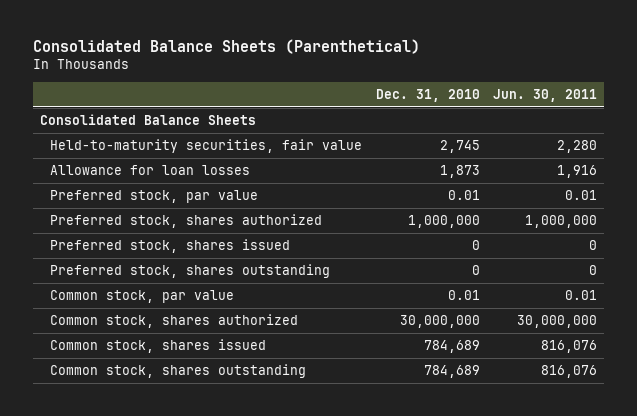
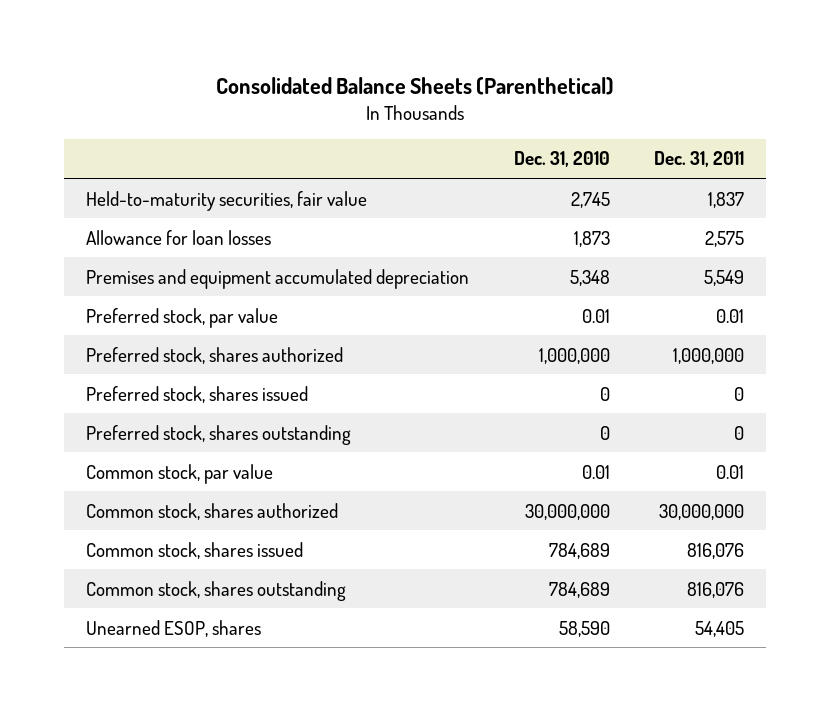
- | Dec. 31, 2010 | Jun. 30, 2011
+ | Dec. 31, 2010 | Dec. 31, 2011
- Consolidated Balance Sheets
+ Premises and equipment accumulated depreciation | 5,348 | 5,549
+ Unearned ESOP, shares | 58,590 | 54,405

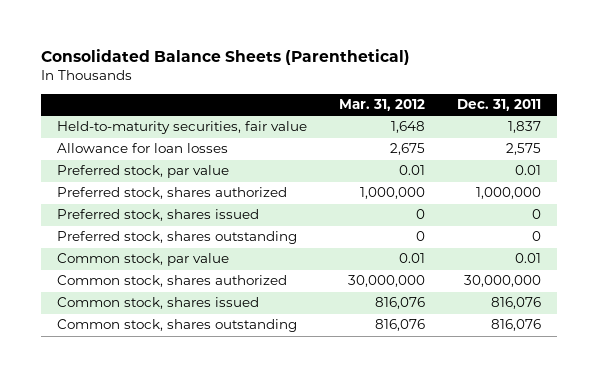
- | Dec. 31, 2010 | Dec. 31, 2011
+ | Mar. 31, 2012 | Dec. 31, 2011
- Premises and equipment accumulated depreciation | 5,348 | 5,549
- Unearned ESOP, shares | 58,590 | 54,405

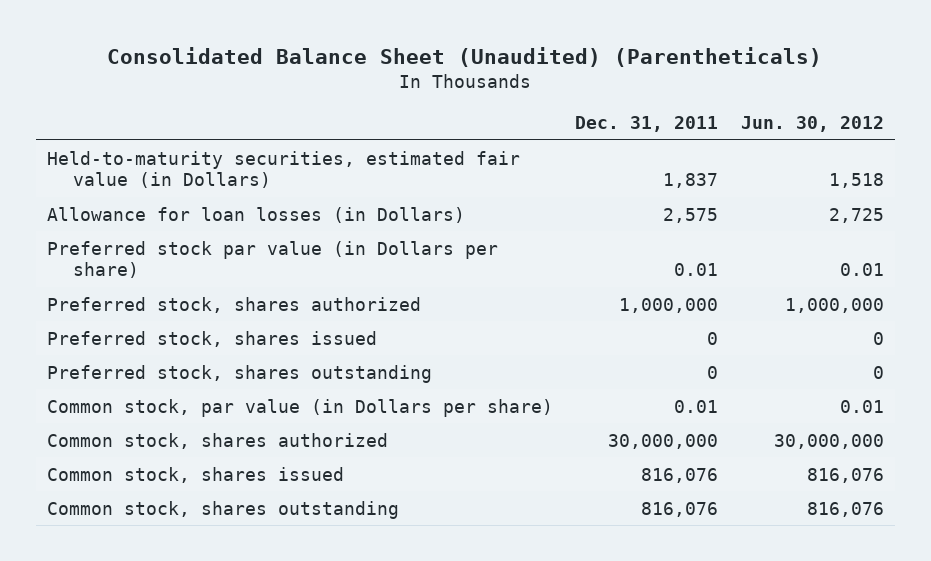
- Consolidated Balance Sheets (Parenthetical)
+ Consolidated Balance Sheet (Unaudited) (Parentheticals)
- | Mar. 31, 2012 | Dec. 31, 2011
+ | Dec. 31, 2011 | Jun. 30, 2012
- Held-to-maturity securities, fair value | 1,648 | 1,837
- Allowance for loan losses | 2,675 | 2,575
- Preferred stock, par value | 0.01 | 0.01
+ Held-to-maturity securities, estimated fair value (in Dollars) | 1,837 | 1,518
+ Allowance for loan losses (in Dollars) | 2,575 | 2,725
+ Preferred stock par value (in Dollars per share) | 0.01 | 0.01
- Common stock, par value | 0.01 | 0.01
+ Common stock, par value (in Dollars per share) | 0.01 | 0.01

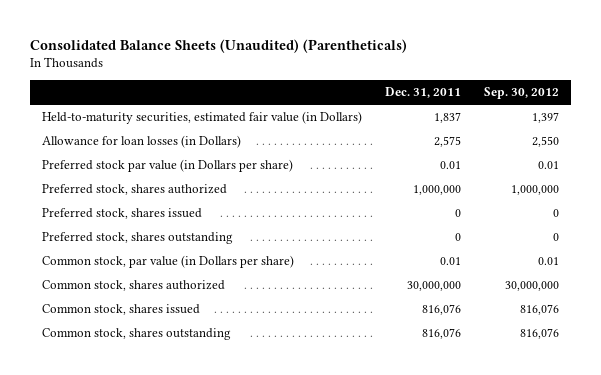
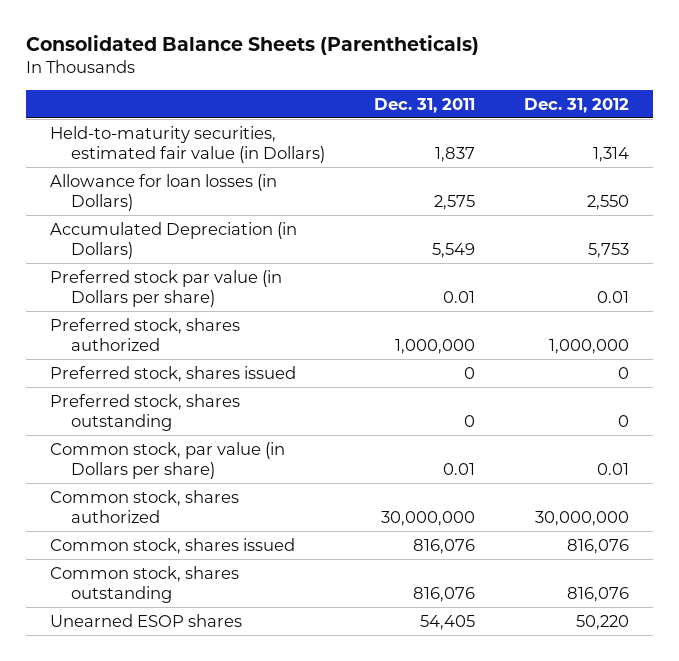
- Consolidated Balance Sheets (Unaudited) (Parentheticals)
+ Consolidated Balance Sheets (Parentheticals)
- | Dec. 31, 2011 | Sep. 30, 2012
+ | Dec. 31, 2011 | Dec. 31, 2012
+ Accumulated Depreciation (in Dollars) | 5,549 | 5,753
+ Unearned ESOP shares | 54,405 | 50,220

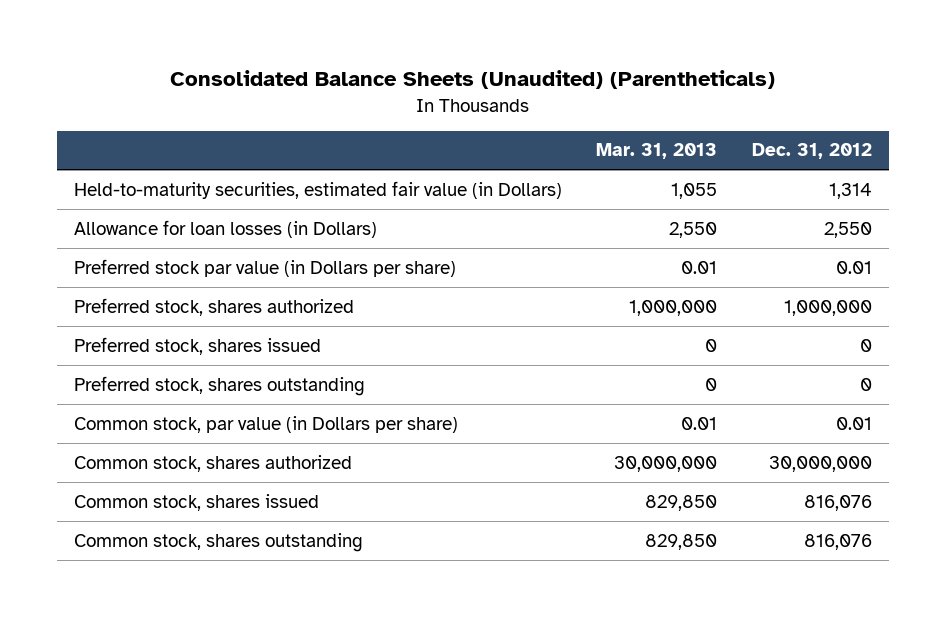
- Consolidated Balance Sheets (Parentheticals)
+ Consolidated Balance Sheets (Unaudited) (Parentheticals)
- | Dec. 31, 2011 | Dec. 31, 2012
+ | Mar. 31, 2013 | Dec. 31, 2012
- Accumulated Depreciation (in Dollars) | 5,549 | 5,753
- Unearned ESOP shares | 54,405 | 50,220

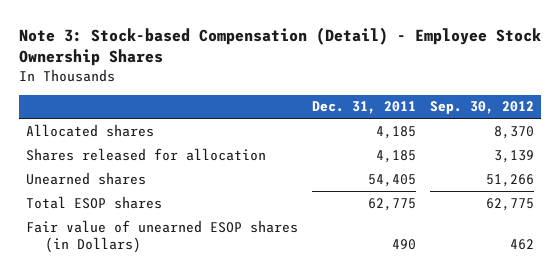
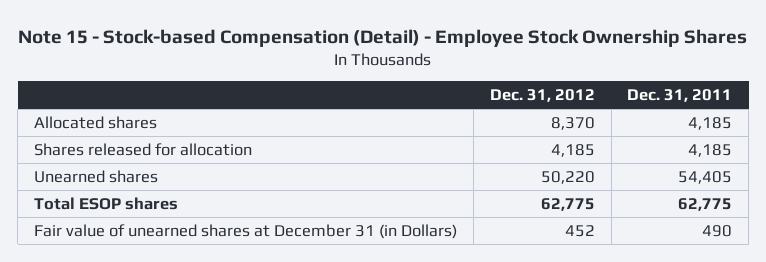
- Note 3: Stock-based Compensation (Detail) - Employee Stock Ownership Shares
+ Note 15 - Stock-based Compensation (Detail) - Employee Stock Ownership Shares
- | Dec. 31, 2011 | Sep. 30, 2012
+ | Dec. 31, 2012 | Dec. 31, 2011
- Fair value of unearned ESOP shares (in Dollars) | 490 | 462
+ Fair value of unearned shares at December 31 (in Dollars) | 452 | 490

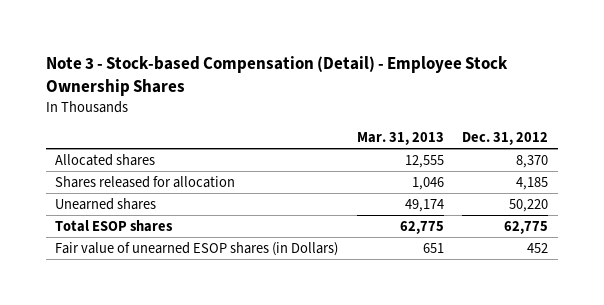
- Note 15 - Stock-based Compensation (Detail) - Employee Stock Ownership Shares
+ Note 3 - Stock-based Compensation (Detail) - Employee Stock Ownership Shares
- | Dec. 31, 2012 | Dec. 31, 2011
+ | Mar. 31, 2013 | Dec. 31, 2012
- Fair value of unearned shares at December 31 (in Dollars) | 452 | 490
+ Fair value of unearned ESOP shares (in Dollars) | 651 | 452

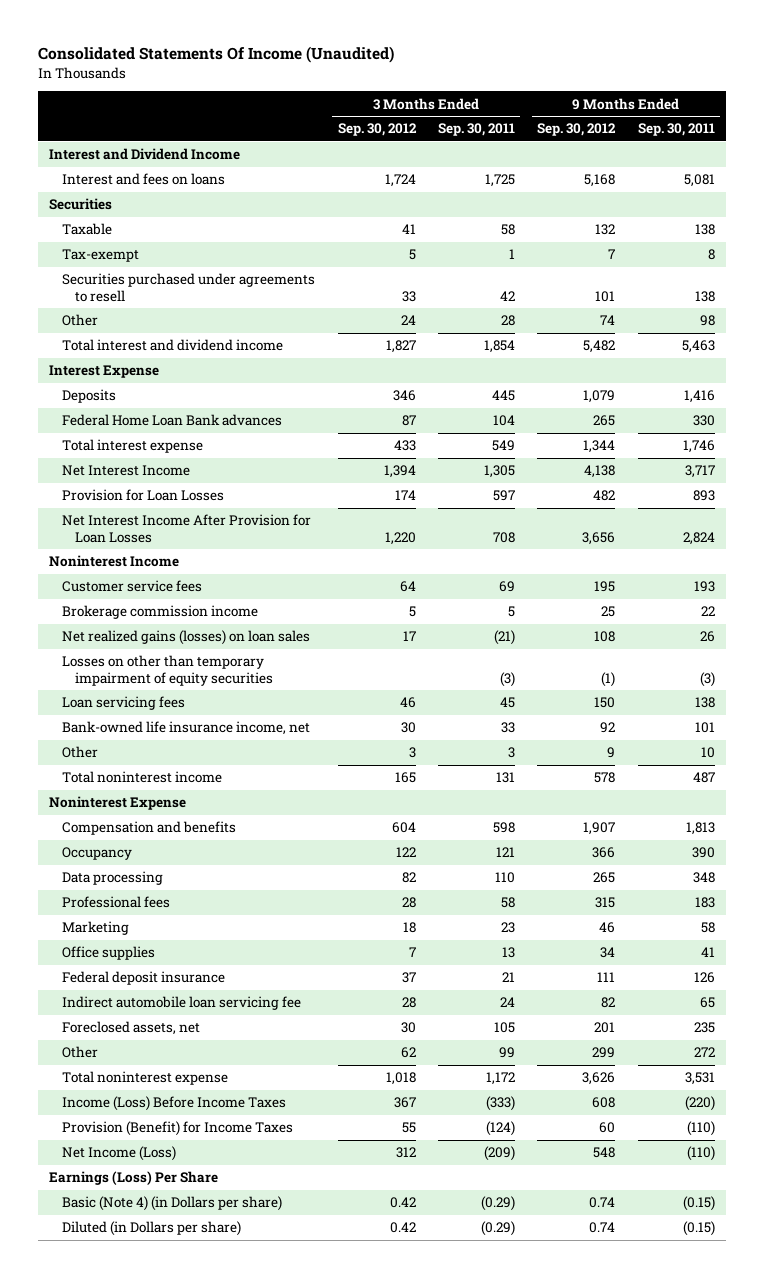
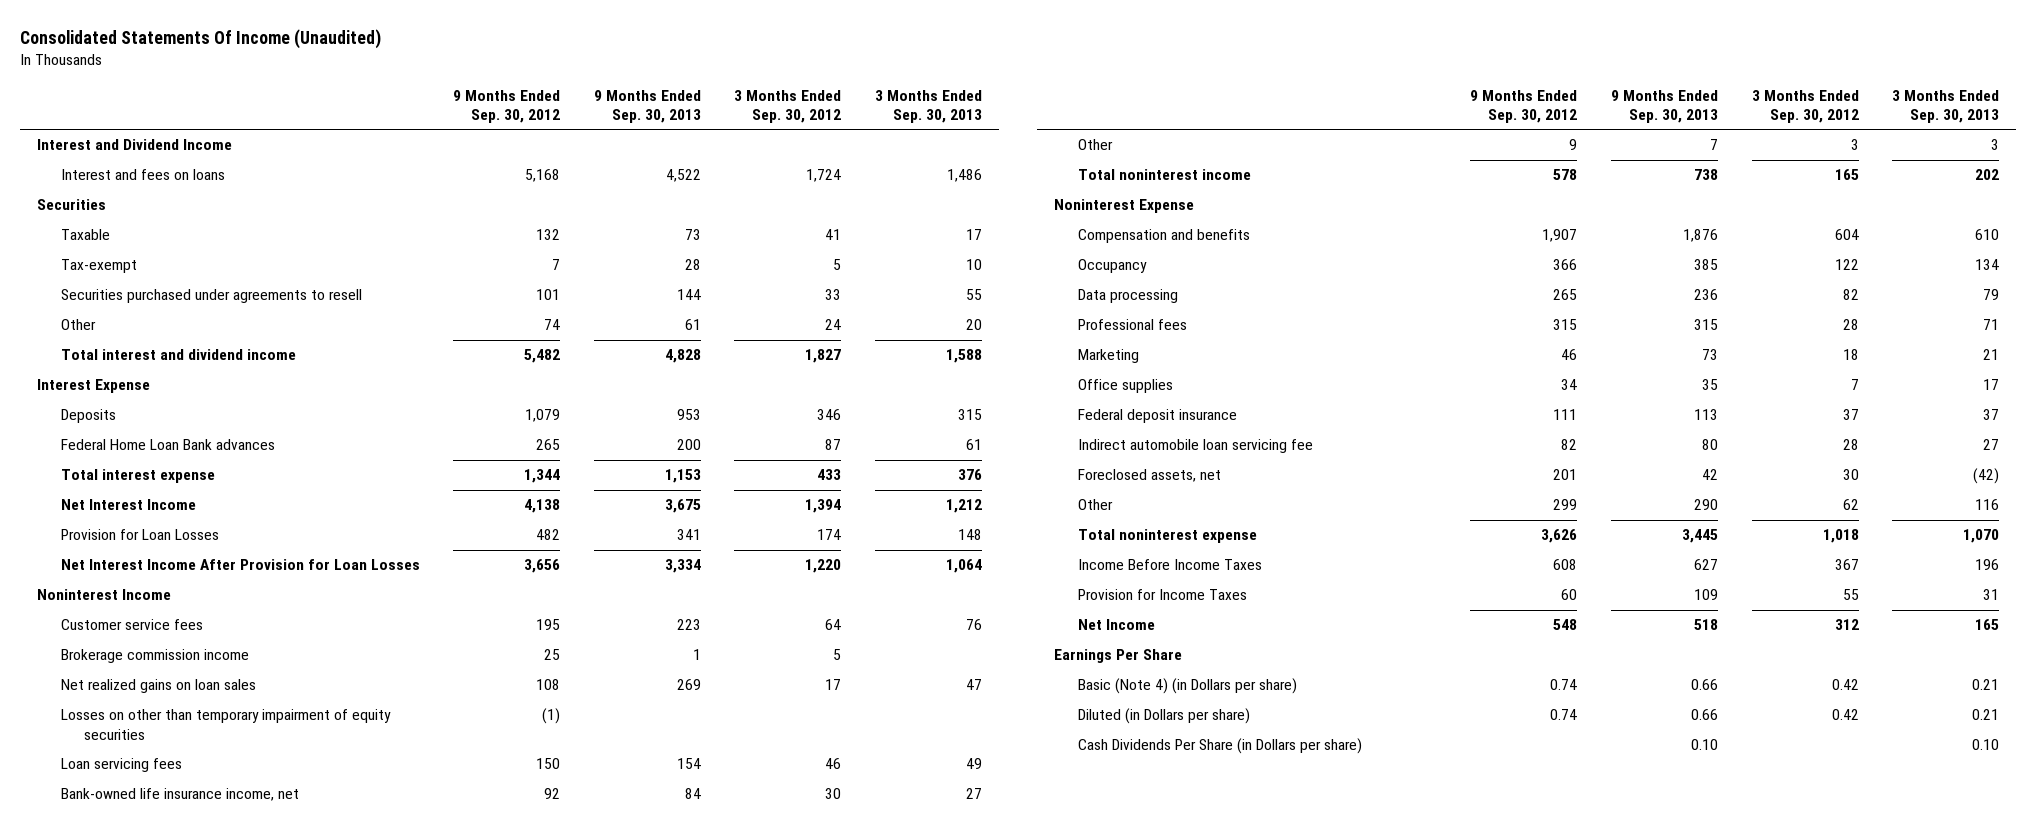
- | 3 Months Ended Sep. 30, 2012 | 3 Months Ended Sep. 30, 2011 | 9 Months Ended Sep. 30, 2012 | 9 Months Ended Sep. 30, 2011
+ | 9 Months Ended Sep. 30, 2012 | 9 Months Ended Sep. 30, 2013 | 3 Months Ended Sep. 30, 2012 | 3 Months Ended Sep. 30, 2013
- Net realized gains (losses) on loan sales | 17 | (21) | 108 | 26
+ Net realized gains on loan sales | 108 | 269 | 17 | 47
- Income (Loss) Before Income Taxes | 367 | (333) | 608 | (220)
- Provision (Benefit) for Income Taxes | 55 | (124) | 60 | (110)
- Net Income (Loss) | 312 | (209) | 548 | (110)
- Earnings (Loss) Per Share
+ Income Before Income Taxes | 608 | 627 | 367 | 196
+ Provision for Income Taxes | 60 | 109 | 55 | 31
+ Net Income | 548 | 518 | 312 | 165
+ Earnings Per Share
+ Cash Dividends Per Share (in Dollars per share) | | 0.10 | | 0.10

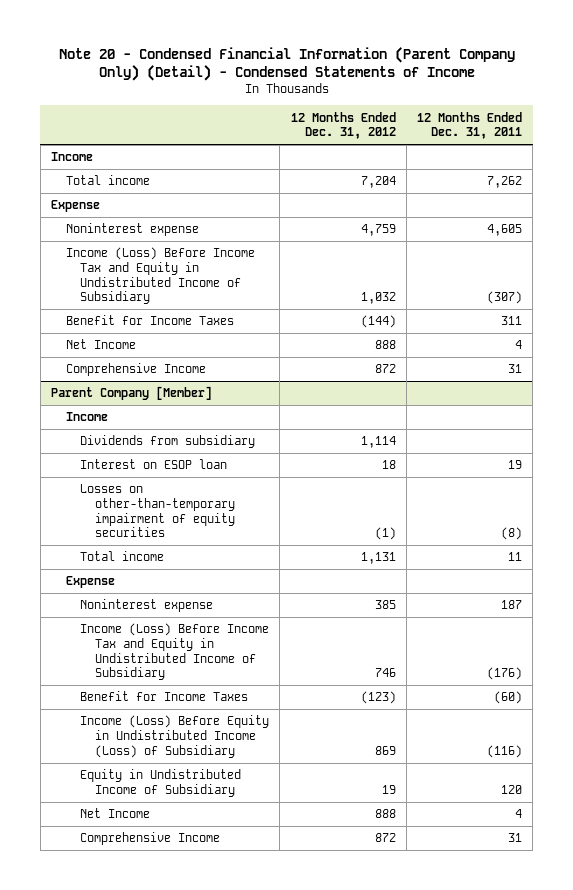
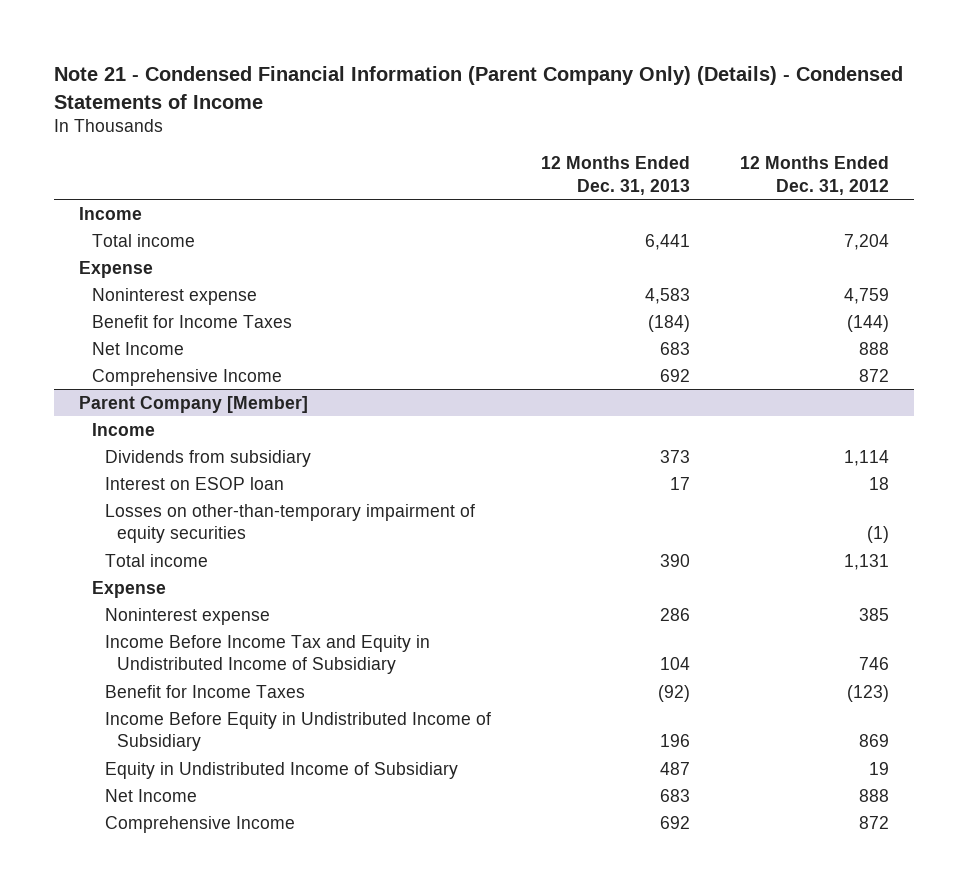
- Note 20 - Condensed Financial Information (Parent Company Only) (Detail) - Condensed Statements of Income
+ Note 21 - Condensed Financial Information (Parent Company Only) (Details) - Condensed Statements of Income
- | 12 Months Ended Dec. 31, 2012 | 12 Months Ended Dec. 31, 2011
+ | 12 Months Ended Dec. 31, 2013 | 12 Months Ended Dec. 31, 2012
- Income (Loss) Before Income Tax and Equity in Undistributed Income of Subsidiary | 1,032 | (307)
@ Parent Company [Member]
- Income (Loss) Before Income Tax and Equity in Undistributed Income of Subsidiary | 746 | (176)
+ Income Before Income Tax and Equity in Undistributed Income of Subsidiary | 104 | 746
- Income (Loss) Before Equity in Undistributed Income (Loss) of Subsidiary | 869 | (116)
+ Income Before Equity in Undistributed Income of Subsidiary | 196 | 869

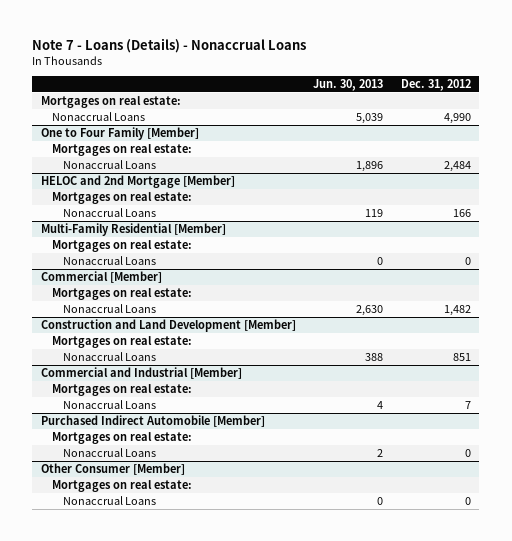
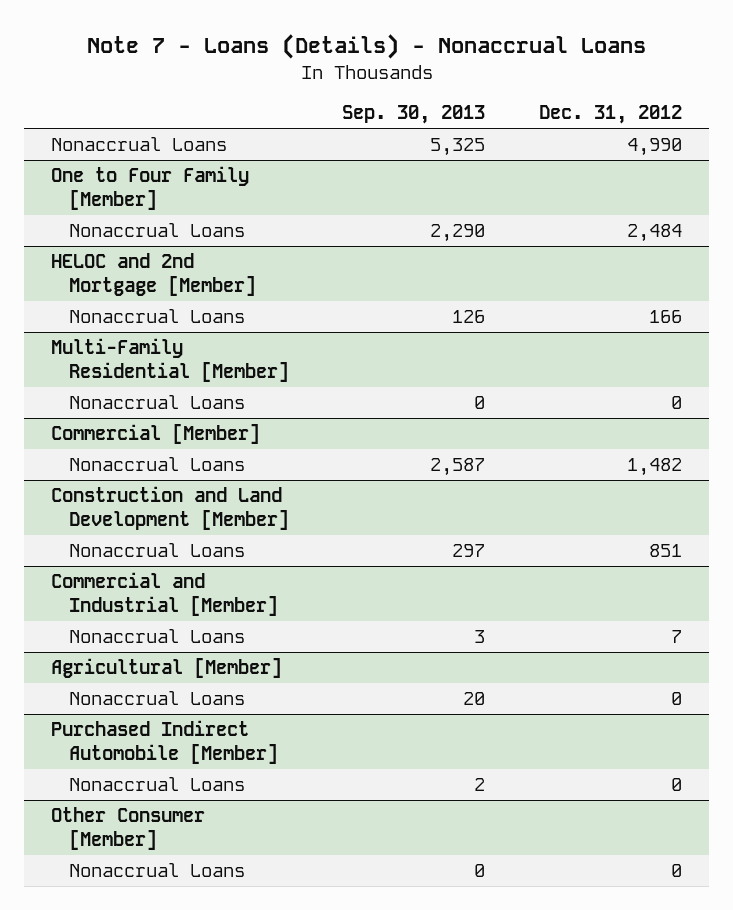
- | Jun. 30, 2013 | Dec. 31, 2012
+ | Sep. 30, 2013 | Dec. 31, 2012
- Mortgages on real estate:
@ One to Four Family [Member]
- Mortgages on real estate:
@ HELOC and 2nd Mortgage [Member]
- Mortgages on real estate:
@ Multi-Family Residential [Member]
- Mortgages on real estate:
@ Commercial [Member]
- Mortgages on real estate:
@ Construction and Land Development [Member]
- Mortgages on real estate:
@ Commercial and Industrial [Member]
- Mortgages on real estate:
+ Agricultural [Member]
+ Nonaccrual Loans | 20 | 0
@ Purchased Indirect Automobile [Member]
- Mortgages on real estate:
@ Other Consumer [Member]
- Mortgages on real estate:

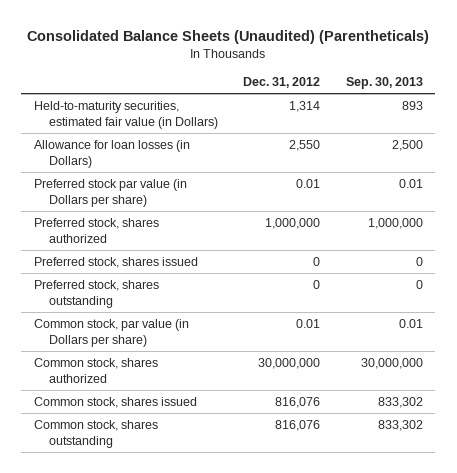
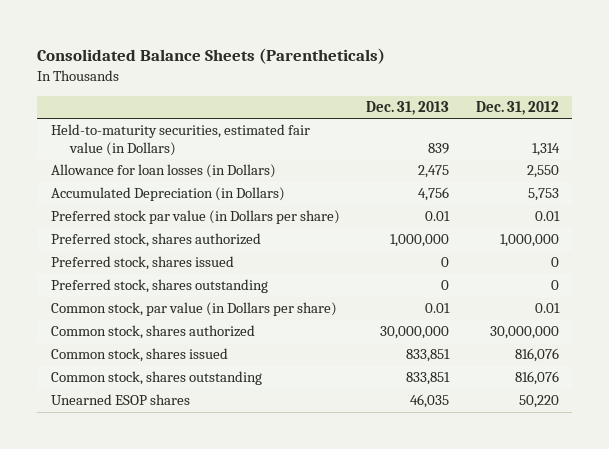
- Consolidated Balance Sheets (Unaudited) (Parentheticals)
+ Consolidated Balance Sheets (Parentheticals)
- | Dec. 31, 2012 | Sep. 30, 2013
+ | Dec. 31, 2013 | Dec. 31, 2012
+ Accumulated Depreciation (in Dollars) | 4,756 | 5,753
+ Unearned ESOP shares | 46,035 | 50,220

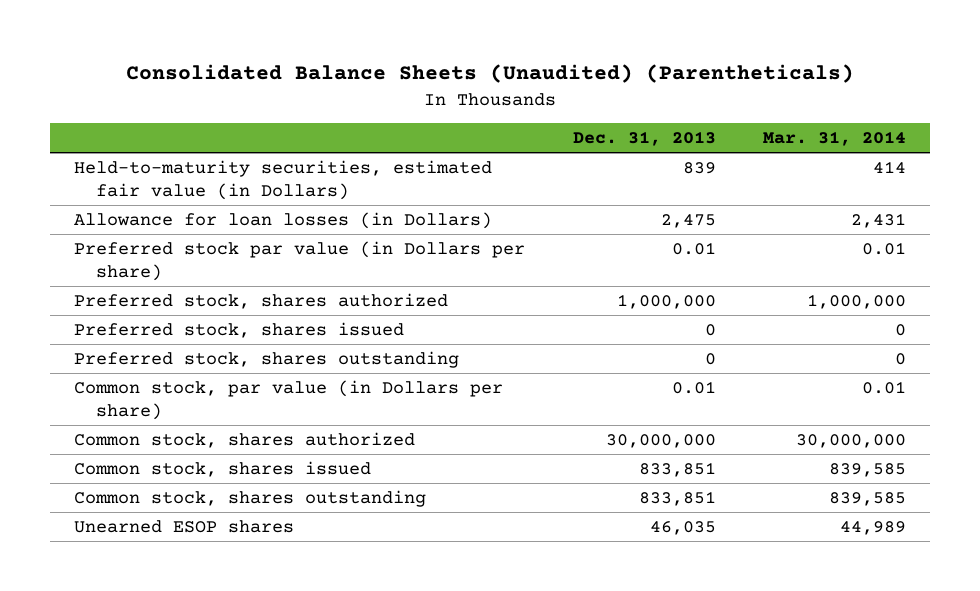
- Consolidated Balance Sheets (Parentheticals)
+ Consolidated Balance Sheets (Unaudited) (Parentheticals)
- | Dec. 31, 2013 | Dec. 31, 2012
+ | Dec. 31, 2013 | Mar. 31, 2014
- Accumulated Depreciation (in Dollars) | 4,756 | 5,753

